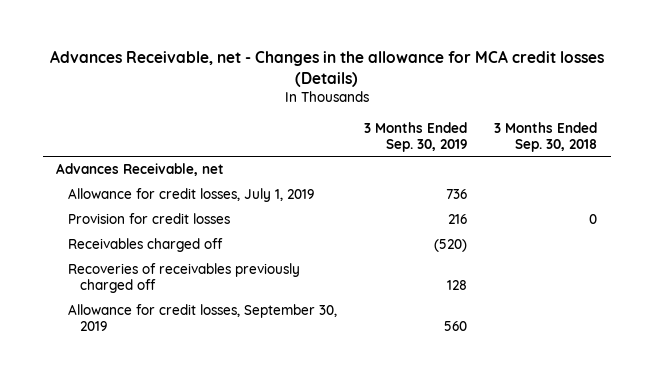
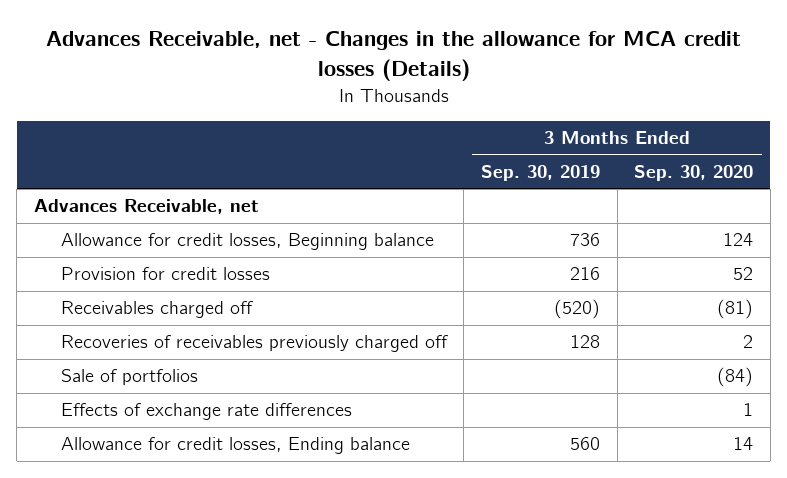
- | 3 Months Ended Sep. 30, 2019 | 3 Months Ended Sep. 30, 2018
+ | 3 Months Ended Sep. 30, 2019 | 3 Months Ended Sep. 30, 2020
- Allowance for credit losses, July 1, 2019 | 736 |
+ Allowance for credit losses, Beginning balance | 736 | 124
- Allowance for credit losses, September 30, 2019 | 560 |
+ Sale of portfolios | | (84)
+ Effects of exchange rate differences | | 1
+ Allowance for credit losses, Ending balance | 560 | 14

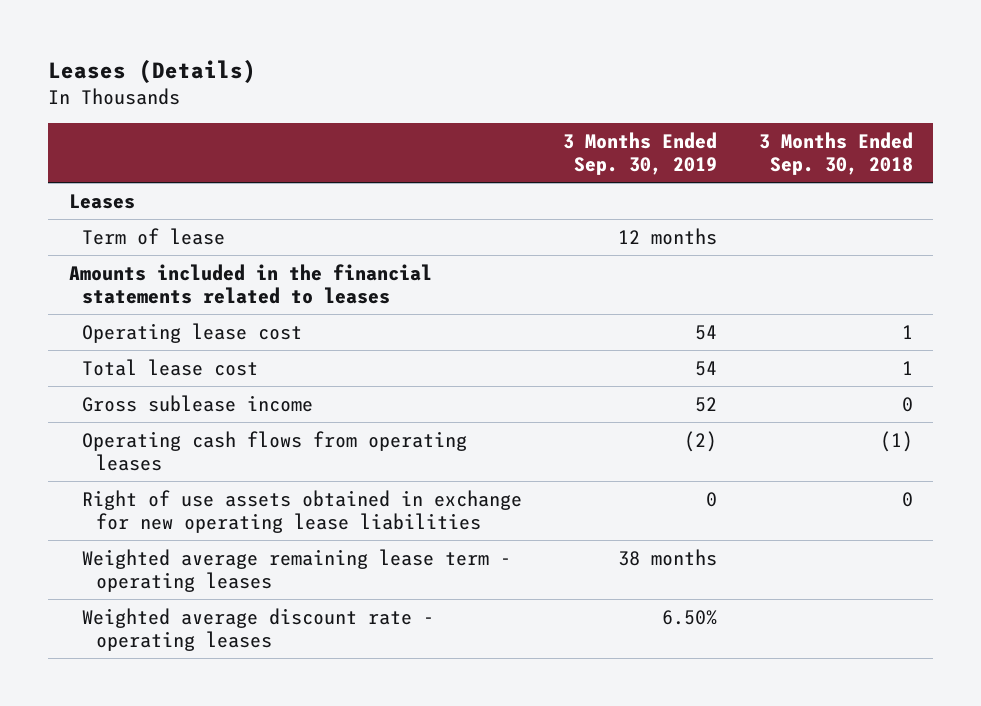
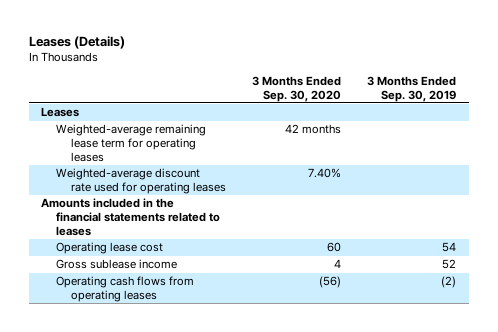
- | 3 Months Ended Sep. 30, 2019 | 3 Months Ended Sep. 30, 2018
+ | 3 Months Ended Sep. 30, 2020 | 3 Months Ended Sep. 30, 2019
- Term of lease | 12 months |
+ Weighted-average remaining lease term for operating leases | 42 months |
+ Weighted-average discount rate used for operating leases | 7.40% |
- Total lease cost | 54 | 1
- Right of use assets obtained in exchange for new operating lease liabilities | 0 | 0
- Weighted average remaining lease term - operating leases | 38 months |
- Weighted average discount rate - operating leases | 6.50% |

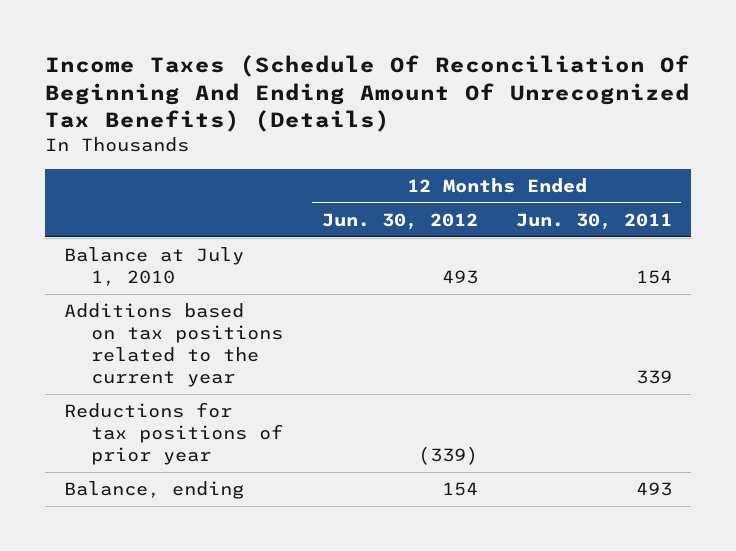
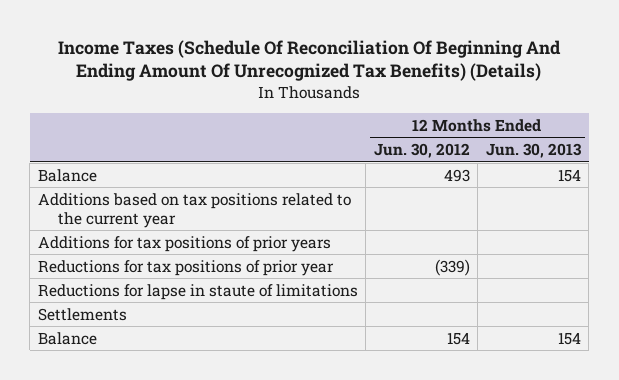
- | 12 Months Ended Jun. 30, 2012 | 12 Months Ended Jun. 30, 2011
+ | 12 Months Ended Jun. 30, 2012 | 12 Months Ended Jun. 30, 2013
- Balance at July 1, 2010 | 493 | 154
+ Balance | 493 | 154
+ Additions for tax positions of prior years
- Balance, ending | 154 | 493
+ Reductions for lapse in staute of limitations
+ Settlements
+ Balance | 154 | 154

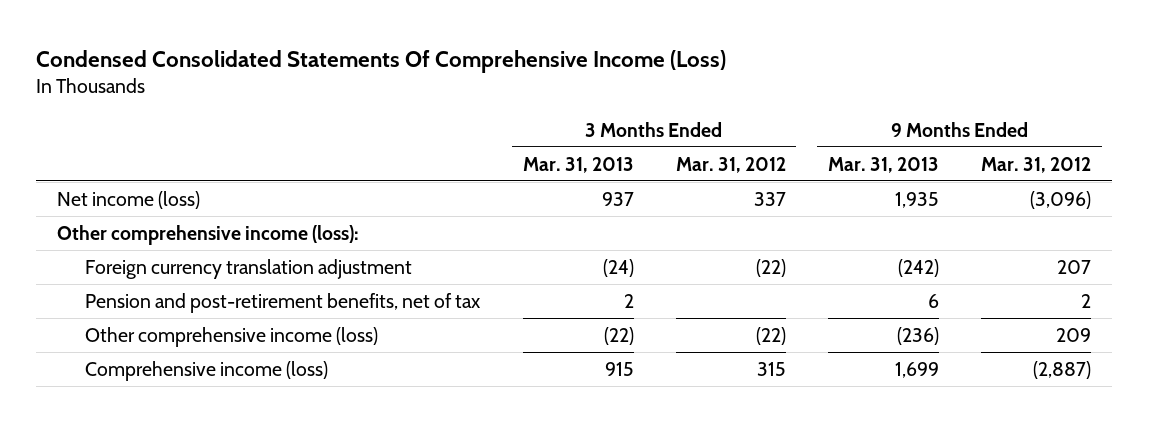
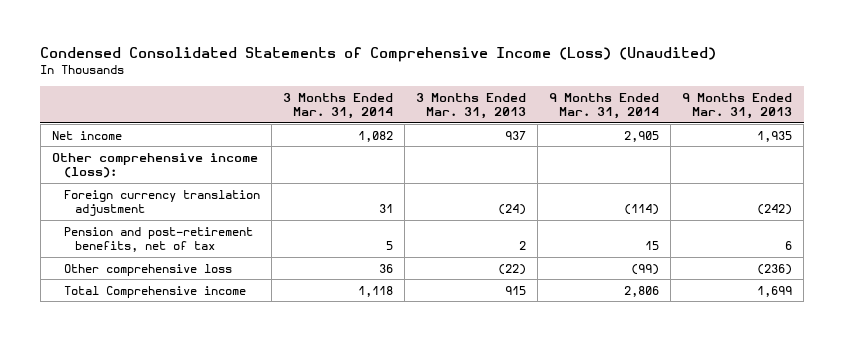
- Condensed Consolidated Statements Of Comprehensive Income (Loss)
+ Condensed Consolidated Statements of Comprehensive Income (Loss) (Unaudited)
- | 3 Months Ended Mar. 31, 2013 | 3 Months Ended Mar. 31, 2012 | 9 Months Ended Mar. 31, 2013 | 9 Months Ended Mar. 31, 2012
+ | 3 Months Ended Mar. 31, 2014 | 3 Months Ended Mar. 31, 2013 | 9 Months Ended Mar. 31, 2014 | 9 Months Ended Mar. 31, 2013
- Net income (loss) | 937 | 337 | 1,935 | (3,096)
+ Net income | 1,082 | 937 | 2,905 | 1,935
- Other comprehensive income (loss) | (22) | (22) | (236) | 209
- Comprehensive income (loss) | 915 | 315 | 1,699 | (2,887)
+ Other comprehensive loss | 36 | (22) | (99) | (236)
+ Total Comprehensive income | 1,118 | 915 | 2,806 | 1,699

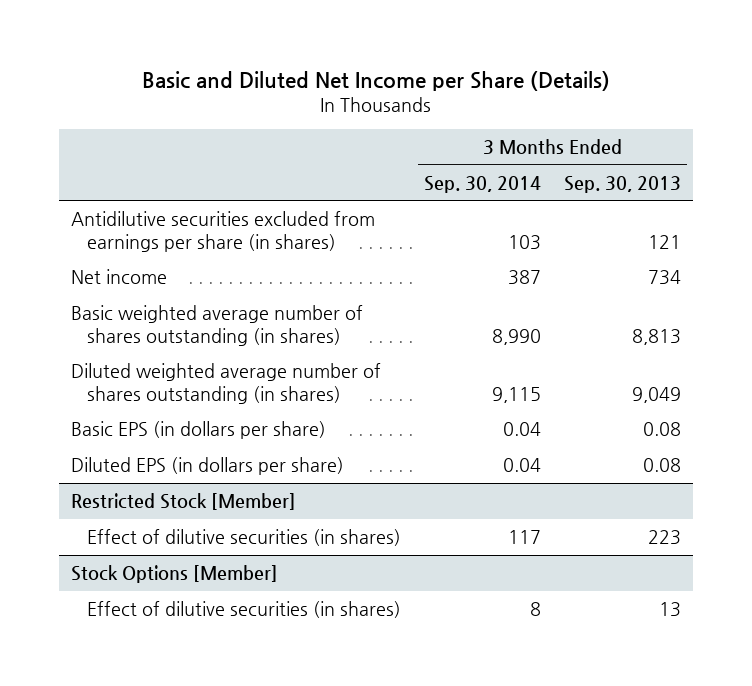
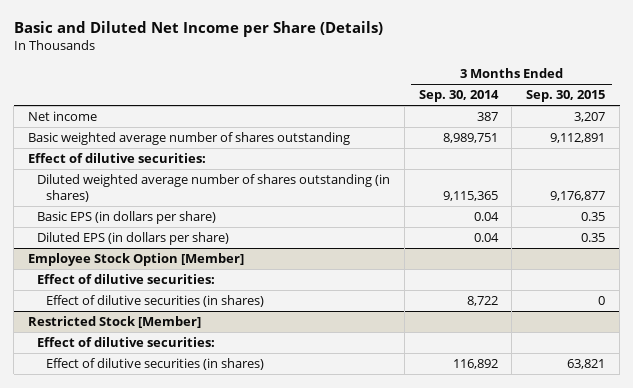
- | 3 Months Ended Sep. 30, 2014 | 3 Months Ended Sep. 30, 2013
+ | 3 Months Ended Sep. 30, 2014 | 3 Months Ended Sep. 30, 2015
- Antidilutive securities excluded from earnings per share (in shares) | 103 | 121
- Basic weighted average number of shares outstanding (in shares) | 8,990 | 8,813
- Diluted weighted average number of shares outstanding (in shares) | 9,115 | 9,049
+ Basic weighted average number of shares outstanding | 8,989,751 | 9,112,891
+ Effect of dilutive securities:
+ Diluted weighted average number of shares outstanding (in shares) | 9,115,365 | 9,176,877
+ Employee Stock Option [Member]
+ Effect of dilutive securities:
+ Effect of dilutive securities (in shares) | 8,722 | 0
@ Restricted Stock [Member]
- Effect of dilutive securities (in shares) | 117 | 223
- Stock Options [Member]
- Effect of dilutive securities (in shares) | 8 | 13
@ Restricted Stock [Member]
+ Effect of dilutive securities:
+ Effect of dilutive securities (in shares) | 116,892 | 63,821

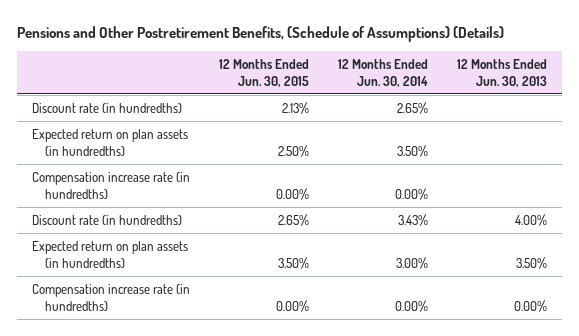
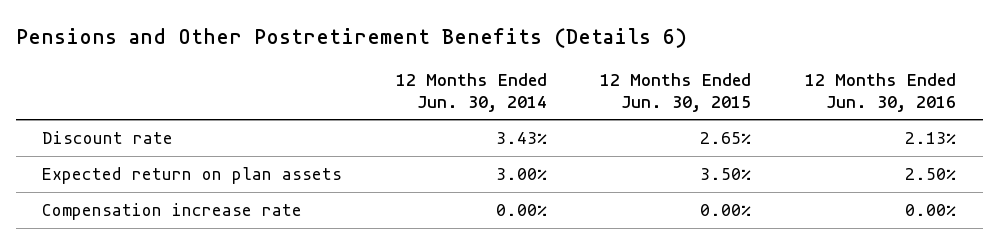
- Pensions and Other Postretirement Benefits, (Schedule of Assumptions) (Details)
+ Pensions and Other Postretirement Benefits (Details 6)
- | 12 Months Ended Jun. 30, 2015 | 12 Months Ended Jun. 30, 2014 | 12 Months Ended Jun. 30, 2013
+ | 12 Months Ended Jun. 30, 2014 | 12 Months Ended Jun. 30, 2015 | 12 Months Ended Jun. 30, 2016
- Discount rate (in hundredths) | 2.13% | 2.65% |
- Expected return on plan assets (in hundredths) | 2.50% | 3.50% |
- Compensation increase rate (in hundredths) | 0.00% | 0.00% |
- Discount rate (in hundredths) | 2.65% | 3.43% | 4.00%
- Expected return on plan assets (in hundredths) | 3.50% | 3.00% | 3.50%
- Compensation increase rate (in hundredths) | 0.00% | 0.00% | 0.00%
+ Discount rate | 3.43% | 2.65% | 2.13%
+ Expected return on plan assets | 3.00% | 3.50% | 2.50%
+ Compensation increase rate | 0.00% | 0.00% | 0.00%

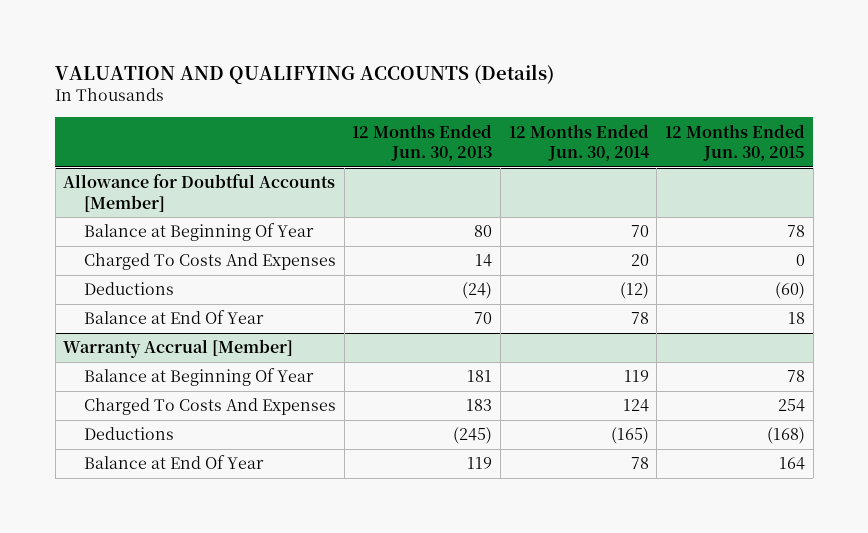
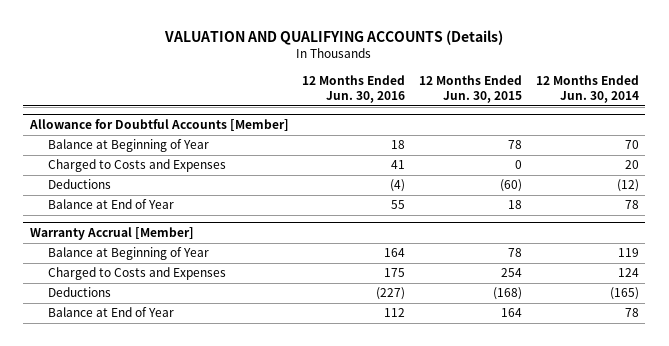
- | 12 Months Ended Jun. 30, 2013 | 12 Months Ended Jun. 30, 2014 | 12 Months Ended Jun. 30, 2015
+ | 12 Months Ended Jun. 30, 2016 | 12 Months Ended Jun. 30, 2015 | 12 Months Ended Jun. 30, 2014
@ Allowance for Doubtful Accounts [Member]
- Balance at Beginning Of Year | 80 | 70 | 78
- Charged To Costs And Expenses | 14 | 20 | 0
+ Balance at Beginning of Year | 18 | 78 | 70
+ Charged to Costs and Expenses | 41 | 0 | 20
- Balance at End Of Year | 70 | 78 | 18
+ Balance at End of Year | 55 | 18 | 78
@ Warranty Accrual [Member]
- Balance at Beginning Of Year | 181 | 119 | 78
- Charged To Costs And Expenses | 183 | 124 | 254
+ Balance at Beginning of Year | 164 | 78 | 119
+ Charged to Costs and Expenses | 175 | 254 | 124
- Balance at End Of Year | 119 | 78 | 164
+ Balance at End of Year | 112 | 164 | 78

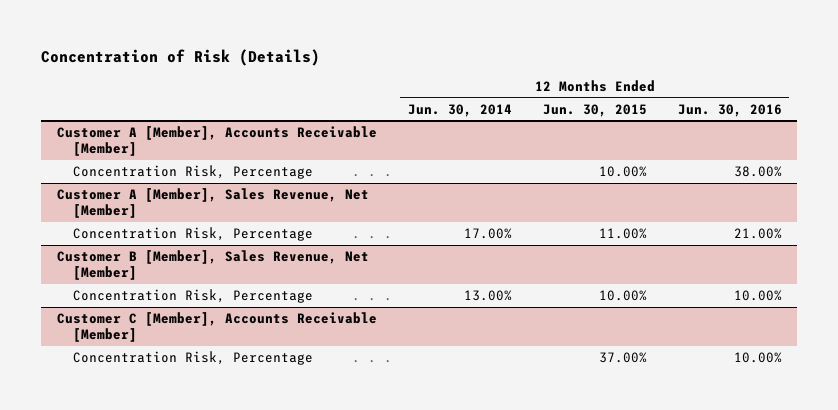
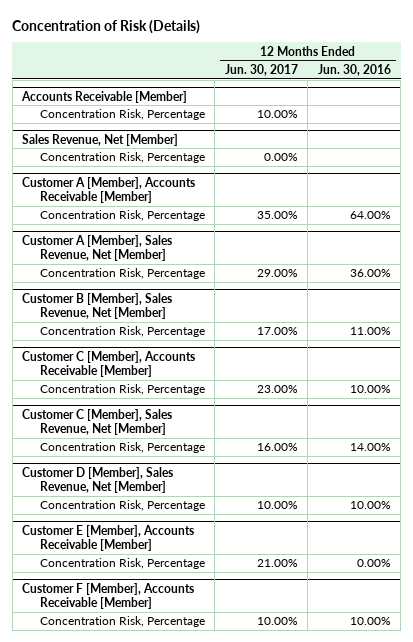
- | 12 Months Ended Jun. 30, 2014 | 12 Months Ended Jun. 30, 2015 | 12 Months Ended Jun. 30, 2016
+ | 12 Months Ended Jun. 30, 2017 | 12 Months Ended Jun. 30, 2016
+ Accounts Receivable [Member]
+ Concentration Risk, Percentage | 10.00% |
+ Sales Revenue, Net [Member]
+ Concentration Risk, Percentage | 0.00% |
@ Customer A [Member], Accounts Receivable [Member]
- Concentration Risk, Percentage | | 10.00% | 38.00%
+ Concentration Risk, Percentage | 35.00% | 64.00%
@ Customer A [Member], Sales Revenue, Net [Member]
- Concentration Risk, Percentage | 17.00% | 11.00% | 21.00%
+ Concentration Risk, Percentage | 29.00% | 36.00%
@ Customer B [Member], Sales Revenue, Net [Member]
- Concentration Risk, Percentage | 13.00% | 10.00% | 10.00%
+ Concentration Risk, Percentage | 17.00% | 11.00%
+ Customer C [Member], Sales Revenue, Net [Member]
+ Concentration Risk, Percentage | 16.00% | 14.00%
+ Customer D [Member], Sales Revenue, Net [Member]
+ Concentration Risk, Percentage | 10.00% | 10.00%
+ Customer E [Member], Accounts Receivable [Member]
+ Concentration Risk, Percentage | 21.00% | 0.00%
+ Customer F [Member], Accounts Receivable [Member]
+ Concentration Risk, Percentage | 10.00% | 10.00%

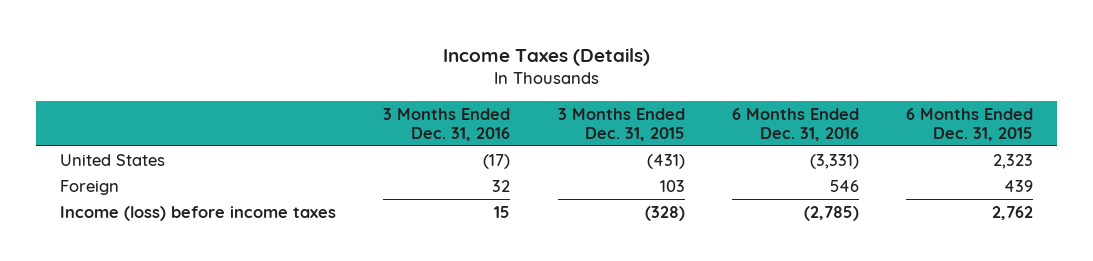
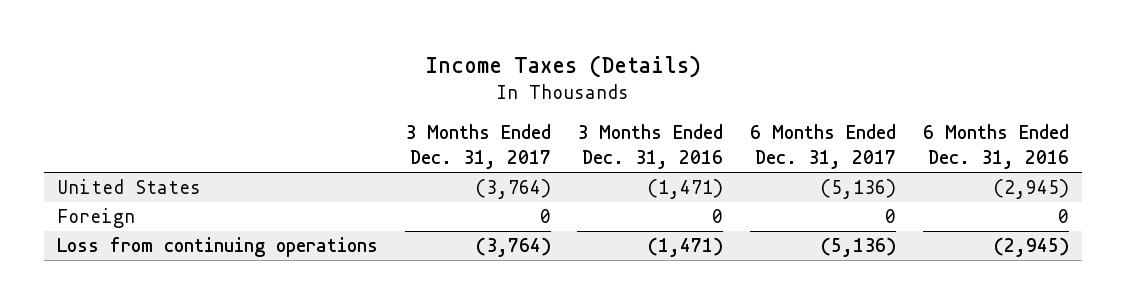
- | 3 Months Ended Dec. 31, 2016 | 3 Months Ended Dec. 31, 2015 | 6 Months Ended Dec. 31, 2016 | 6 Months Ended Dec. 31, 2015
+ | 3 Months Ended Dec. 31, 2017 | 3 Months Ended Dec. 31, 2016 | 6 Months Ended Dec. 31, 2017 | 6 Months Ended Dec. 31, 2016
- United States | (17) | (431) | (3,331) | 2,323
- Foreign | 32 | 103 | 546 | 439
- Income (loss) before income taxes | 15 | (328) | (2,785) | 2,762
+ United States | (3,764) | (1,471) | (5,136) | (2,945)
+ Foreign | 0 | 0 | 0 | 0
+ Loss from continuing operations | (3,764) | (1,471) | (5,136) | (2,945)

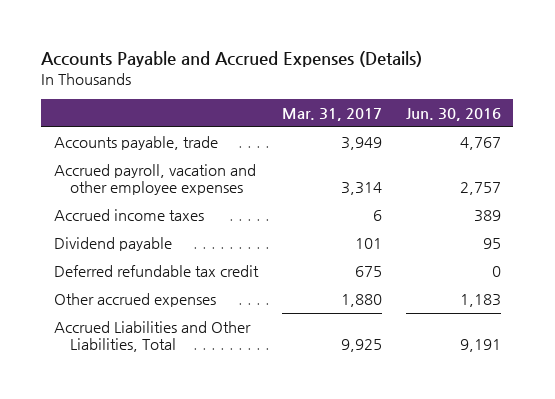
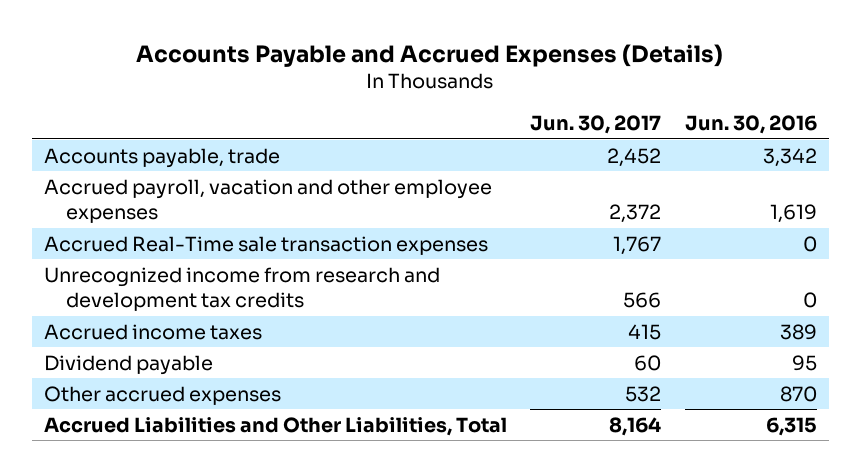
- | Mar. 31, 2017 | Jun. 30, 2016
+ | Jun. 30, 2017 | Jun. 30, 2016
- Accounts payable, trade | 3,949 | 4,767
- Accrued payroll, vacation and other employee expenses | 3,314 | 2,757
+ Accounts payable, trade | 2,452 | 3,342
+ Accrued payroll, vacation and other employee expenses | 2,372 | 1,619
+ Accrued Real-Time sale transaction expenses | 1,767 | 0
+ Unrecognized income from research and development tax credits | 566 | 0
- Deferred refundable tax credit | 675 | 0
- Other accrued expenses | 1,880 | 1,183
- Accrued Liabilities and Other Liabilities, Total | 9,925 | 9,191
+ Other accrued expenses | 532 | 870
+ Accrued Liabilities and Other Liabilities, Total | 8,164 | 6,315

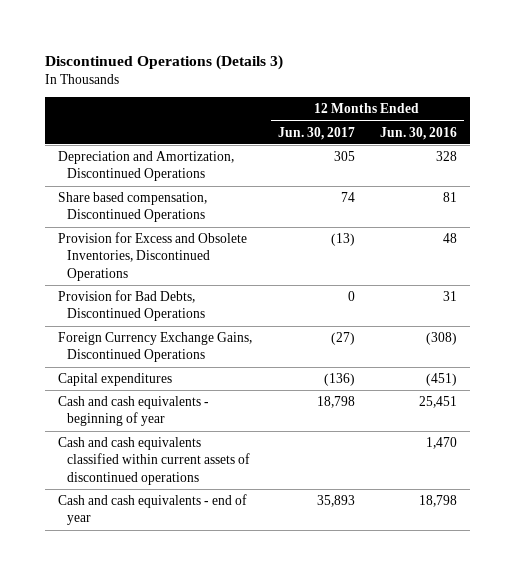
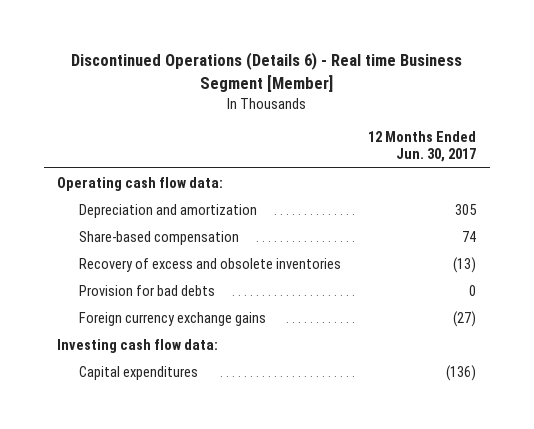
- Discontinued Operations (Details 3)
+ Discontinued Operations (Details 6) - Real time Business Segment [Member]
- | 12 Months Ended Jun. 30, 2017 | 12 Months Ended Jun. 30, 2016
+ | 12 Months Ended Jun. 30, 2017
- Depreciation and Amortization, Discontinued Operations | 305 | 328
- Share based compensation, Discontinued Operations | 74 | 81
- Provision for Excess and Obsolete Inventories, Discontinued Operations | (13) | 48
- Provision for Bad Debts, Discontinued Operations | 0 | 31
- Foreign Currency Exchange Gains, Discontinued Operations | (27) | (308)
+ Operating cash flow data:
+ Depreciation and amortization | 305
+ Share-based compensation | 74
+ Recovery of excess and obsolete inventories | (13)
+ Provision for bad debts | 0
+ Foreign currency exchange gains | (27)
+ Investing cash flow data:
- Cash and cash equivalents - beginning of year | 18,798 | 25,451
- Cash and cash equivalents classified within current assets of discontinued operations | | 1,470
- Cash and cash equivalents - end of year | 35,893 | 18,798

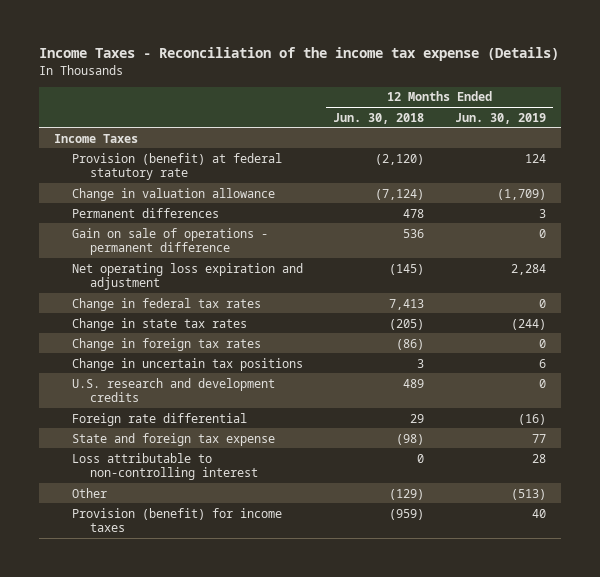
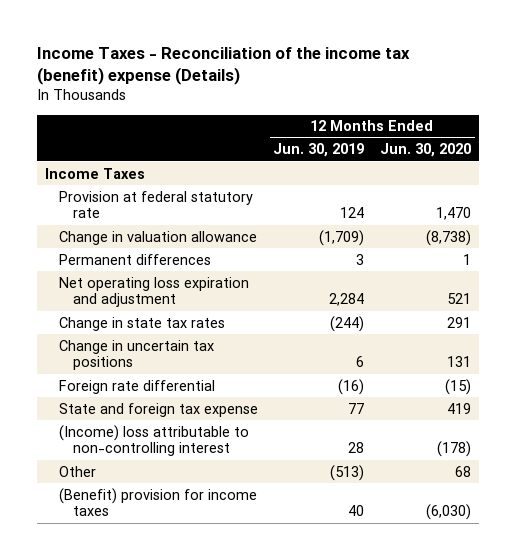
- Income Taxes - Reconciliation of the income tax expense (Details)
+ Income Taxes - Reconciliation of the income tax (benefit) expense (Details)
- | 12 Months Ended Jun. 30, 2018 | 12 Months Ended Jun. 30, 2019
+ | 12 Months Ended Jun. 30, 2019 | 12 Months Ended Jun. 30, 2020
- Provision (benefit) at federal statutory rate | (2,120) | 124
+ Provision at federal statutory rate | 124 | 1,470
- Gain on sale of operations - permanent difference | 536 | 0
- Change in federal tax rates | 7,413 | 0
- Change in foreign tax rates | (86) | 0
- U.S. research and development credits | 489 | 0
- Loss attributable to non-controlling interest | 0 | 28
+ (Income) loss attributable to non-controlling interest | 28 | (178)
- Provision (benefit) for income taxes | (959) | 40
+ (Benefit) provision for income taxes | 40 | (6,030)

